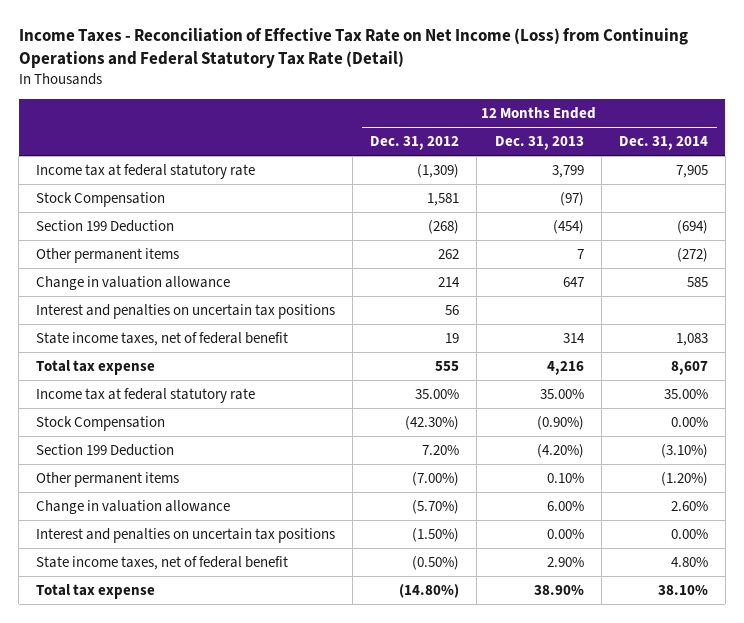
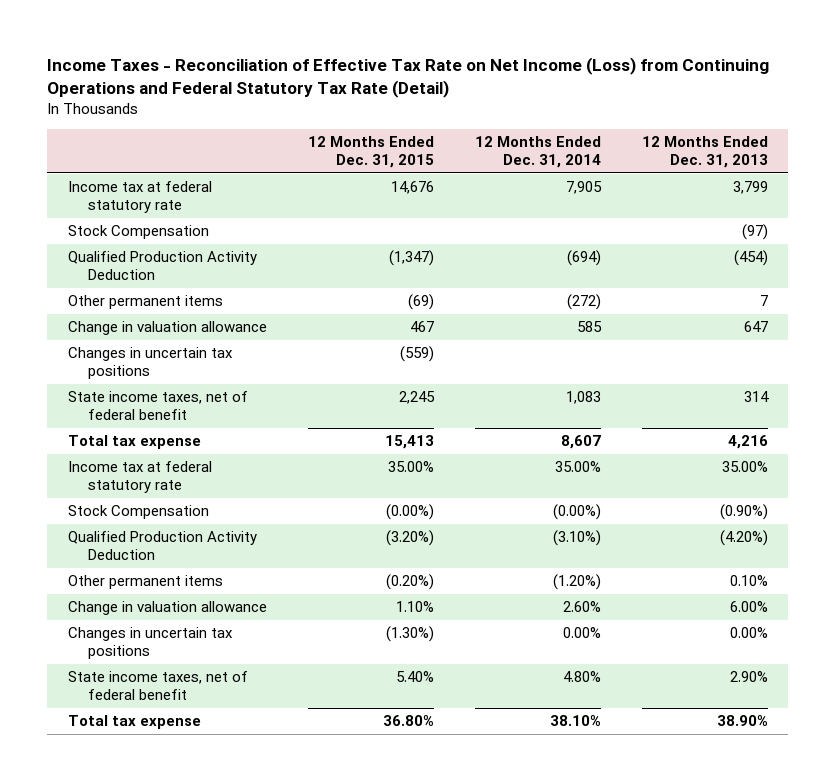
- | 12 Months Ended Dec. 31, 2012 | 12 Months Ended Dec. 31, 2013 | 12 Months Ended Dec. 31, 2014
+ | 12 Months Ended Dec. 31, 2015 | 12 Months Ended Dec. 31, 2014 | 12 Months Ended Dec. 31, 2013
- Section 199 Deduction | (268) | (454) | (694)
+ Qualified Production Activity Deduction | (1,347) | (694) | (454)
- Interest and penalties on uncertain tax positions | 56 | |
+ Changes in uncertain tax positions | (559) | |
- Stock Compensation | (42.30%) | (0.90%) | 0.00%
- Section 199 Deduction | 7.20% | (4.20%) | (3.10%)
+ Stock Compensation | (0.00%) | (0.00%) | (0.90%)
+ Qualified Production Activity Deduction | (3.20%) | (3.10%) | (4.20%)
- Interest and penalties on uncertain tax positions | (1.50%) | 0.00% | 0.00%
+ Changes in uncertain tax positions | (1.30%) | 0.00% | 0.00%

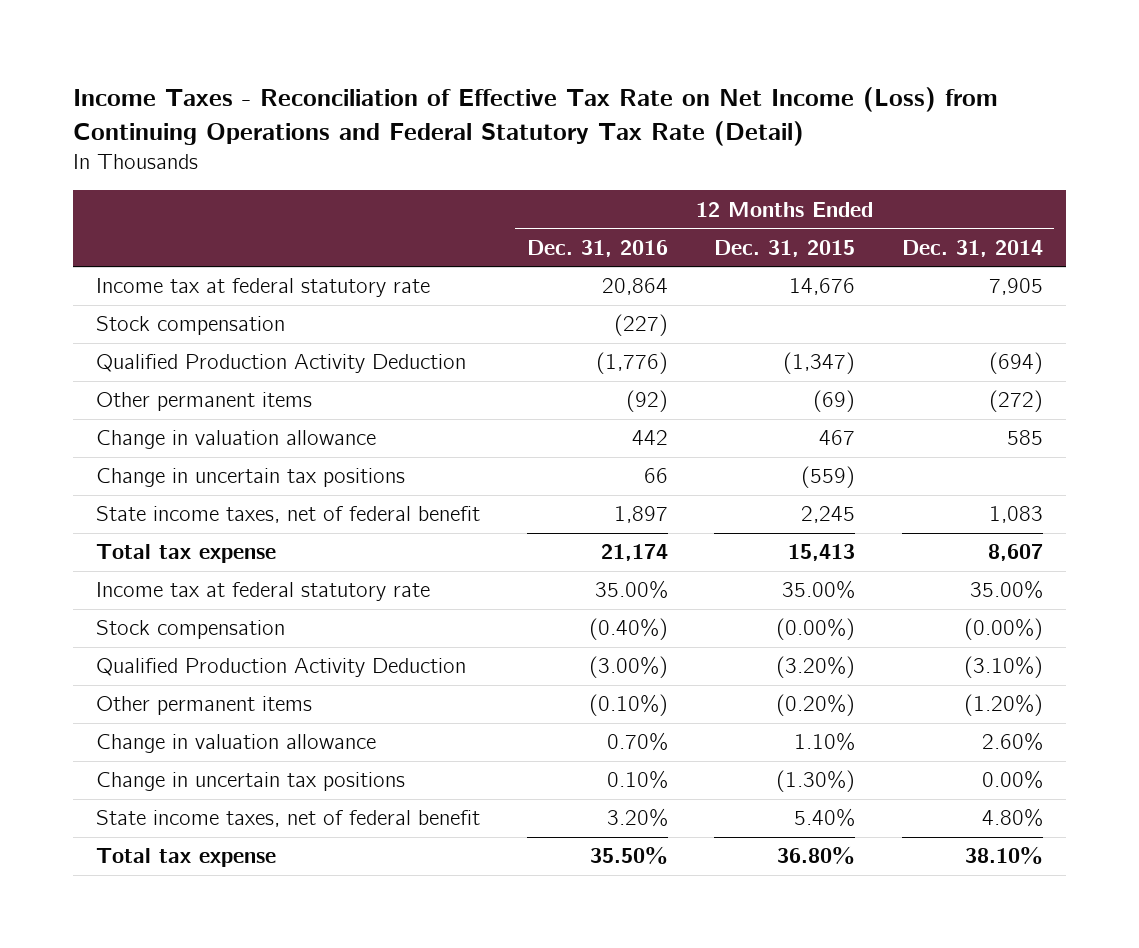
- | 12 Months Ended Dec. 31, 2015 | 12 Months Ended Dec. 31, 2014 | 12 Months Ended Dec. 31, 2013
+ | 12 Months Ended Dec. 31, 2016 | 12 Months Ended Dec. 31, 2015 | 12 Months Ended Dec. 31, 2014
- Stock Compensation | | | (97)
+ Stock compensation | (227) | |
- Changes in uncertain tax positions | (559) | |
+ Change in uncertain tax positions | 66 | (559) |
- Stock Compensation | (0.00%) | (0.00%) | (0.90%)
+ Stock compensation | (0.40%) | (0.00%) | (0.00%)
- Changes in uncertain tax positions | (1.30%) | 0.00% | 0.00%
+ Change in uncertain tax positions | 0.10% | (1.30%) | 0.00%

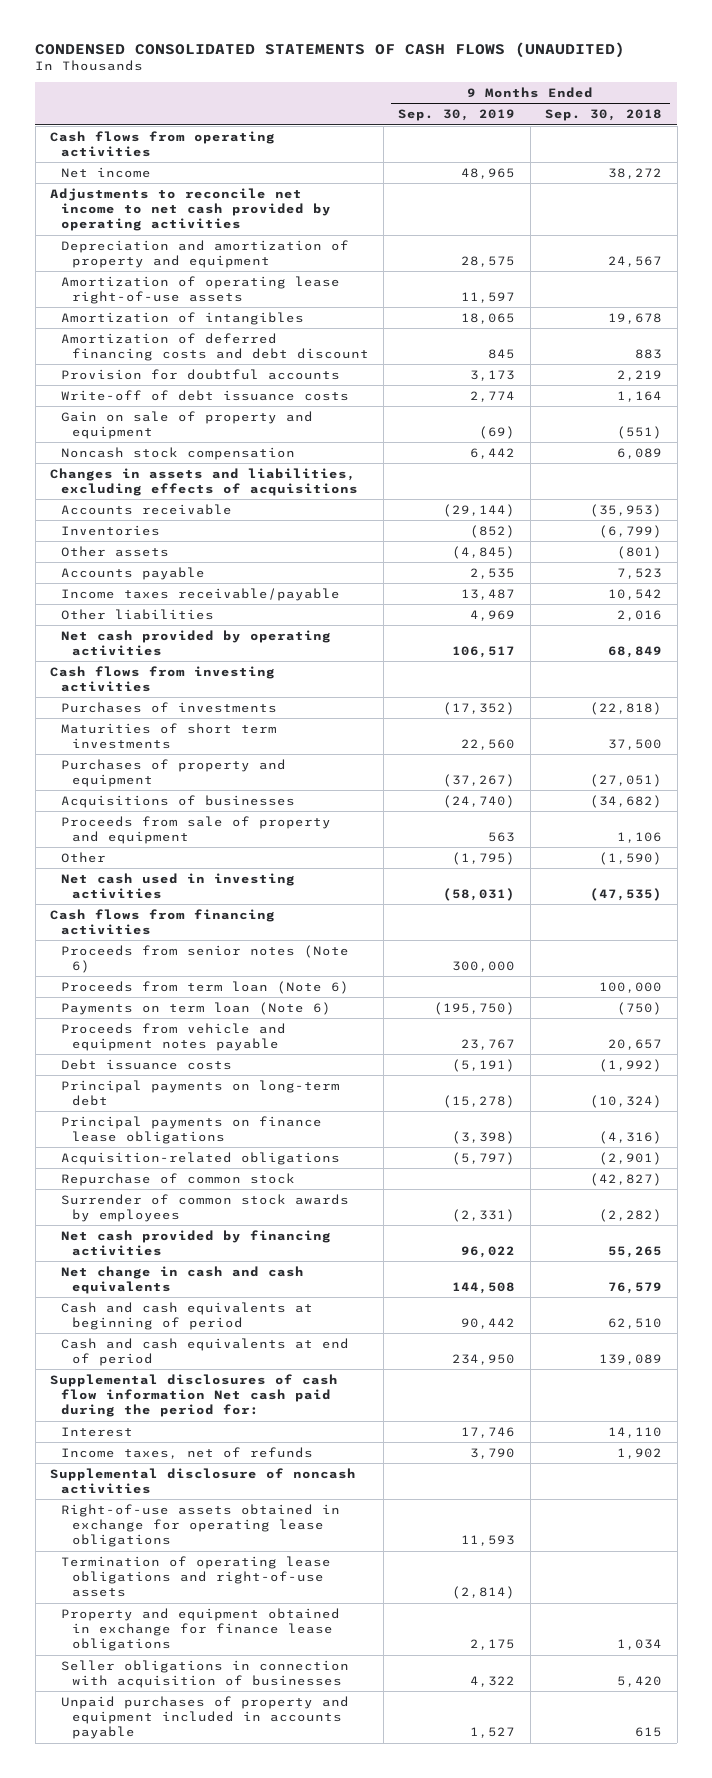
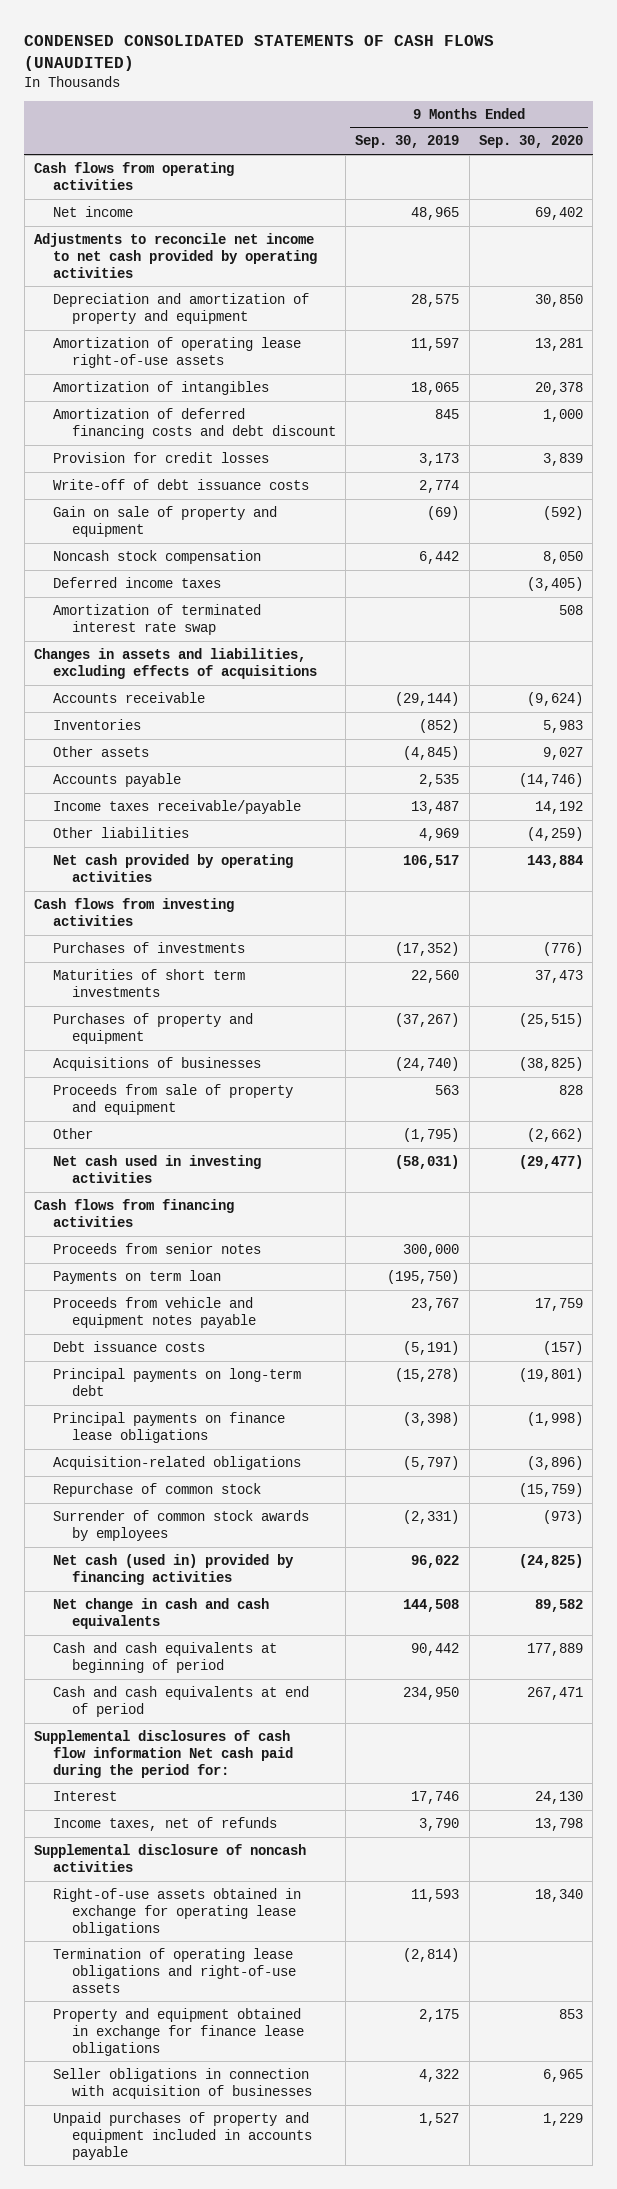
- | 9 Months Ended Sep. 30, 2019 | 9 Months Ended Sep. 30, 2018
+ | 9 Months Ended Sep. 30, 2019 | 9 Months Ended Sep. 30, 2020
- Provision for doubtful accounts | 3,173 | 2,219
+ Provision for credit losses | 3,173 | 3,839
+ Deferred income taxes | | (3,405)
+ Amortization of terminated interest rate swap | | 508
- Proceeds from senior notes (Note 6) | 300,000 |
- Proceeds from term loan (Note 6) | | 100,000
- Payments on term loan (Note 6) | (195,750) | (750)
+ Proceeds from senior notes | 300,000 |
+ Payments on term loan | (195,750) |
- Net cash provided by financing activities | 96,022 | 55,265
+ Net cash (used in) provided by financing activities | 96,022 | (24,825)

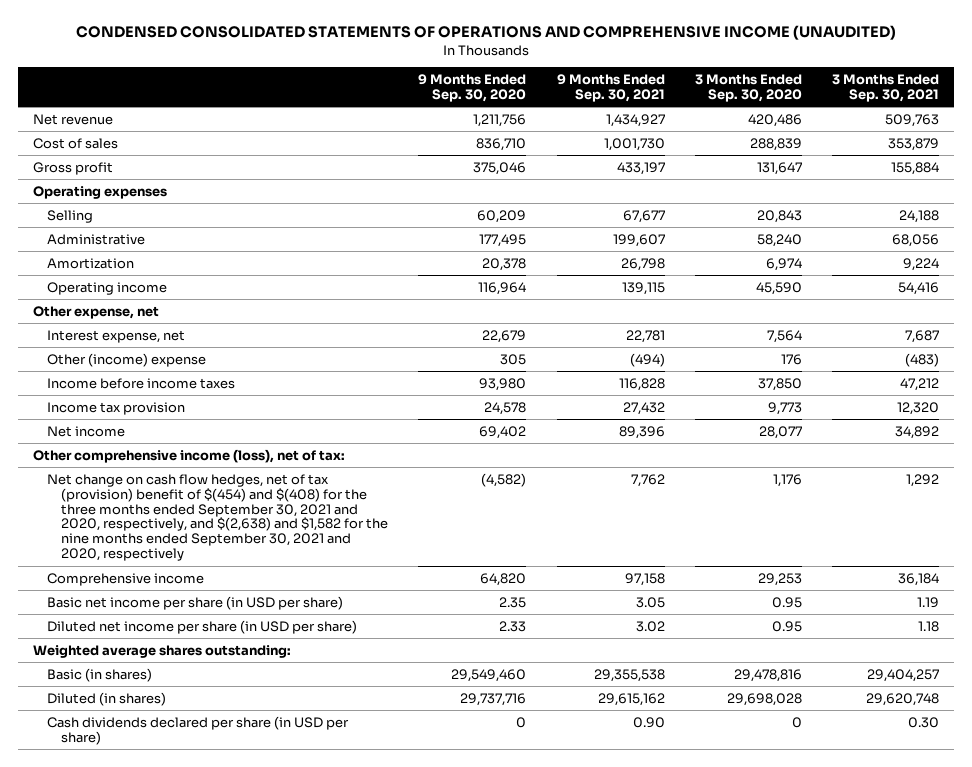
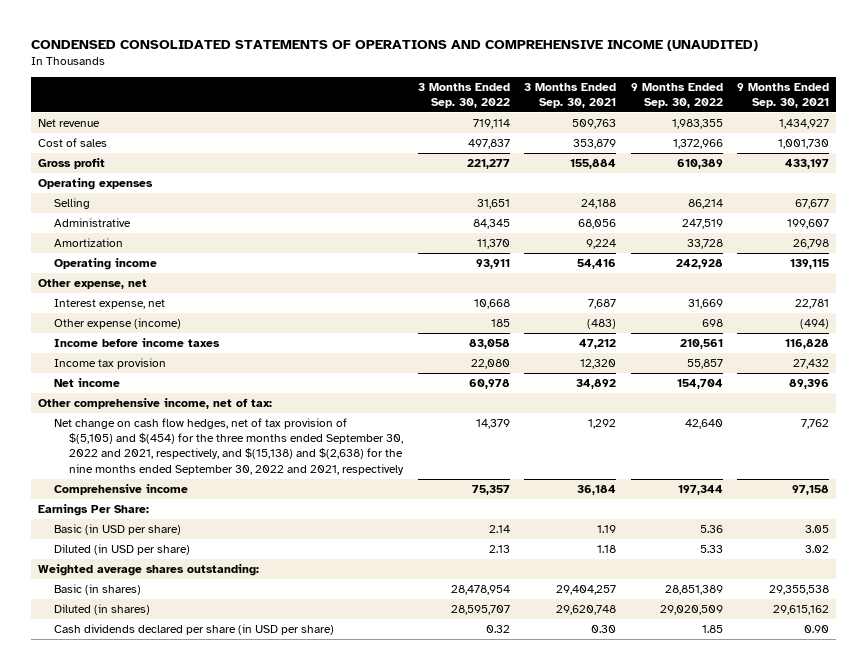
- | 9 Months Ended Sep. 30, 2020 | 9 Months Ended Sep. 30, 2021 | 3 Months Ended Sep. 30, 2020 | 3 Months Ended Sep. 30, 2021
+ | 3 Months Ended Sep. 30, 2022 | 3 Months Ended Sep. 30, 2021 | 9 Months Ended Sep. 30, 2022 | 9 Months Ended Sep. 30, 2021
- Other (income) expense | 305 | (494) | 176 | (483)
+ Other expense (income) | 185 | (483) | 698 | (494)
- Other comprehensive income (loss), net of tax:
- Net change on cash flow hedges, net of tax (provision) benefit of $(454) and $(408) for the three months ended September 30, 2021 and 2020, respectively, and $(2,638) and $1,582 for the nine months ended September 30, 2021 and 2020, respectively | (4,582) | 7,762 | 1,176 | 1,292
+ Other comprehensive income, net of tax:
+ Net change on cash flow hedges, net of tax provision of $(5,105) and $(454) for the three months ended September 30, 2022 and 2021, respectively, and $(15,138) and $(2,638) for the nine months ended September 30, 2022 and 2021, respectively | 14,379 | 1,292 | 42,640 | 7,762
- Basic net income per share (in USD per share) | 2.35 | 3.05 | 0.95 | 1.19
- Diluted net income per share (in USD per share) | 2.33 | 3.02 | 0.95 | 1.18
+ Earnings Per Share:
+ Basic (in USD per share) | 2.14 | 1.19 | 5.36 | 3.05
+ Diluted (in USD per share) | 2.13 | 1.18 | 5.33 | 3.02

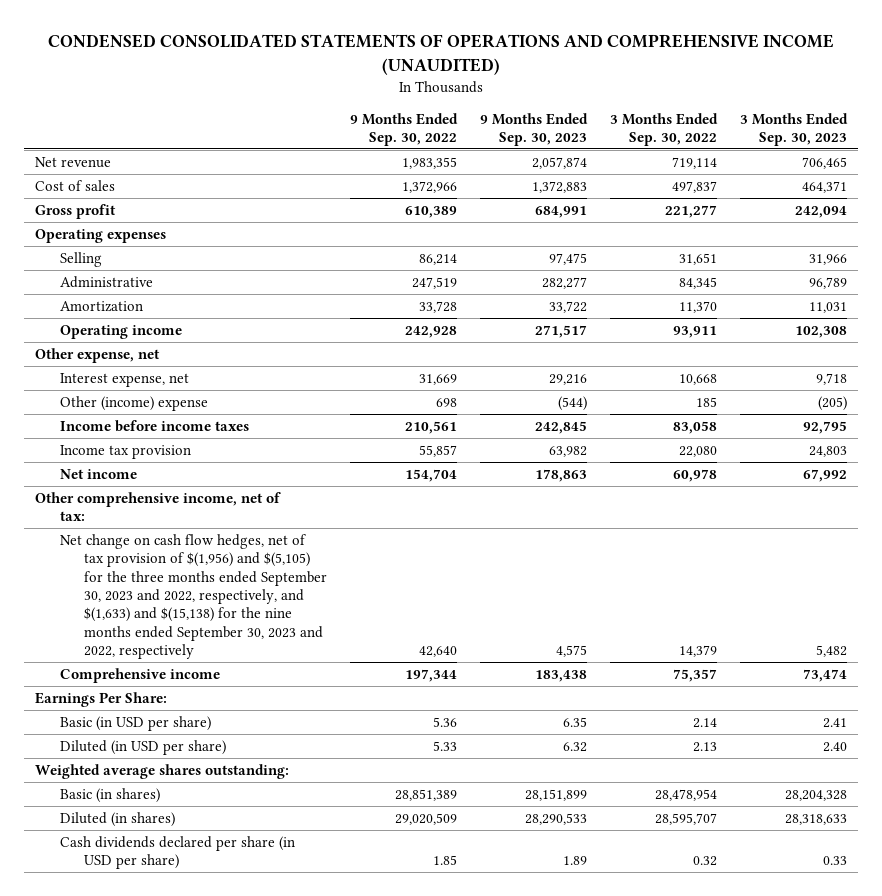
- | 3 Months Ended Sep. 30, 2022 | 3 Months Ended Sep. 30, 2021 | 9 Months Ended Sep. 30, 2022 | 9 Months Ended Sep. 30, 2021
+ | 9 Months Ended Sep. 30, 2022 | 9 Months Ended Sep. 30, 2023 | 3 Months Ended Sep. 30, 2022 | 3 Months Ended Sep. 30, 2023
- Other expense (income) | 185 | (483) | 698 | (494)
+ Other (income) expense | 698 | (544) | 185 | (205)
- Net change on cash flow hedges, net of tax provision of $(5,105) and $(454) for the three months ended September 30, 2022 and 2021, respectively, and $(15,138) and $(2,638) for the nine months ended September 30, 2022 and 2021, respectively | 14,379 | 1,292 | 42,640 | 7,762
+ Net change on cash flow hedges, net of tax provision of $(1,956) and $(5,105) for the three months ended September 30, 2023 and 2022, respectively, and $(1,633) and $(15,138) for the nine months ended September 30, 2023 and 2022, respectively | 42,640 | 4,575 | 14,379 | 5,482

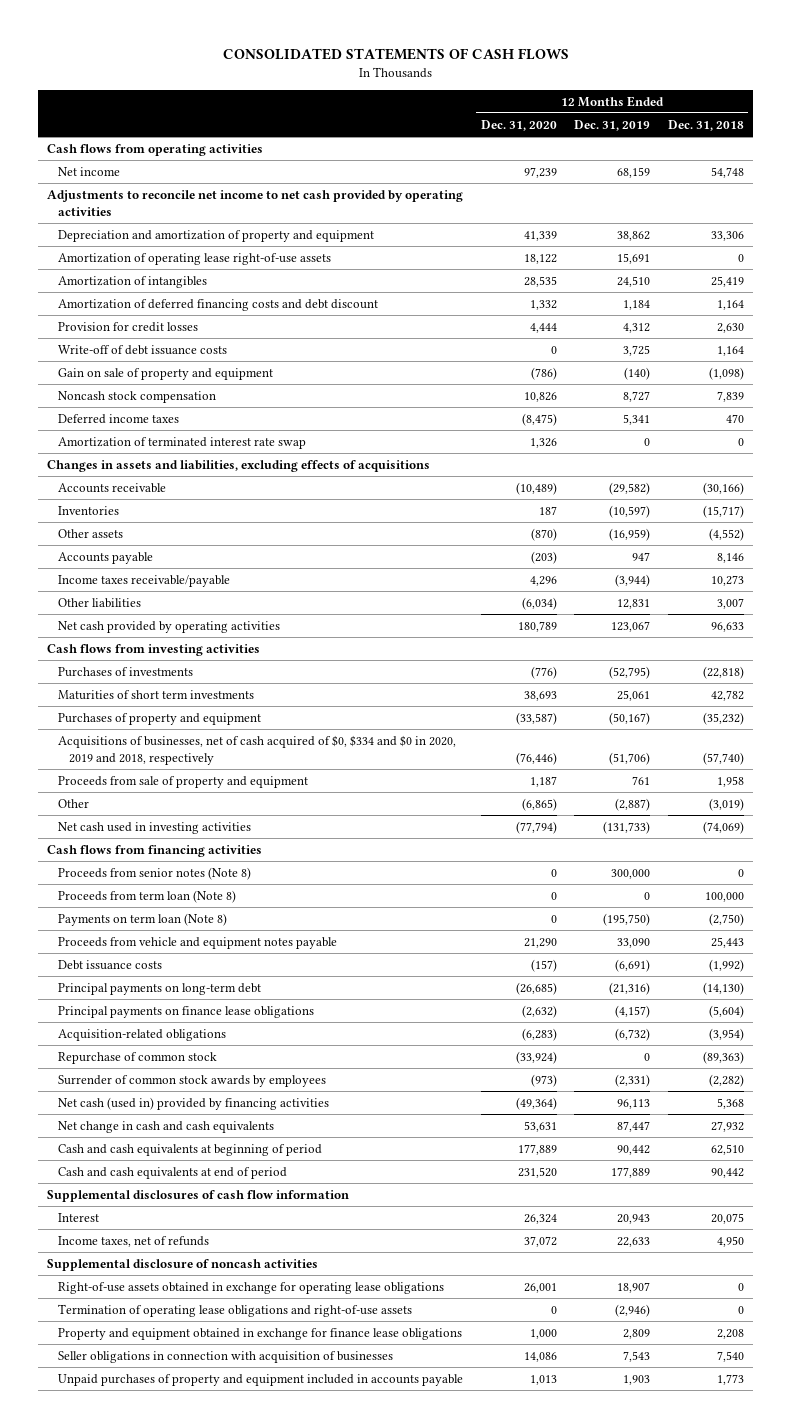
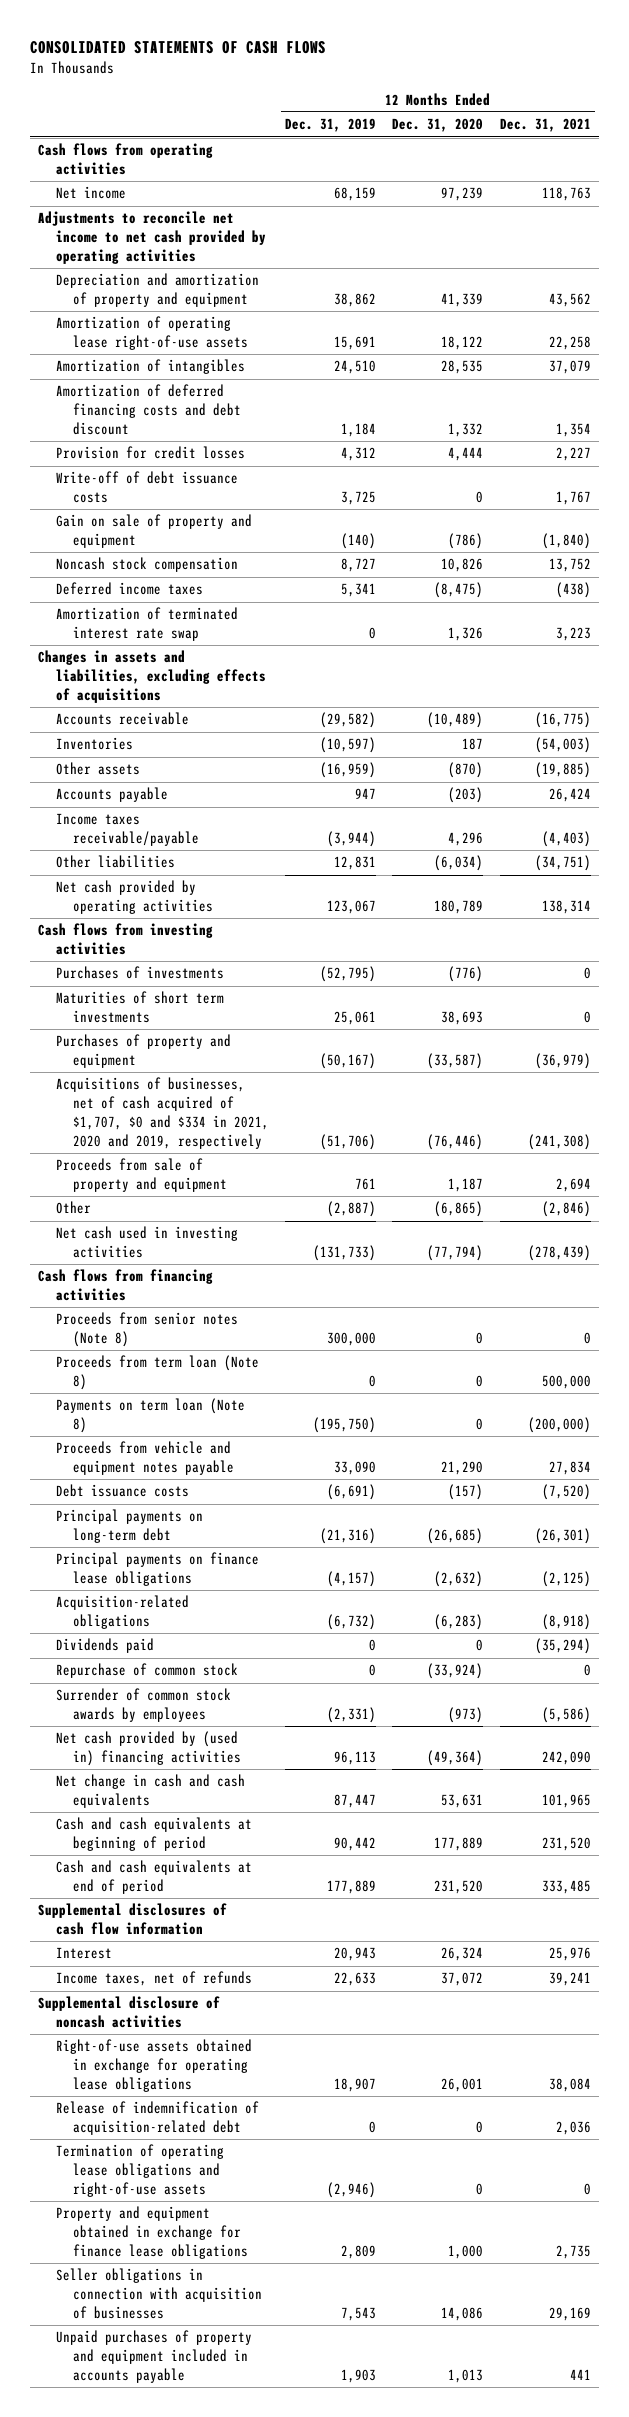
- | 12 Months Ended Dec. 31, 2020 | 12 Months Ended Dec. 31, 2019 | 12 Months Ended Dec. 31, 2018
+ | 12 Months Ended Dec. 31, 2019 | 12 Months Ended Dec. 31, 2020 | 12 Months Ended Dec. 31, 2021
- Acquisitions of businesses, net of cash acquired of $0, $334 and $0 in 2020, 2019 and 2018, respectively | (76,446) | (51,706) | (57,740)
+ Acquisitions of businesses, net of cash acquired of $1,707, $0 and $334 in 2021, 2020 and 2019, respectively | (51,706) | (76,446) | (241,308)
+ Dividends paid | 0 | 0 | (35,294)
- Net cash (used in) provided by financing activities | (49,364) | 96,113 | 5,368
+ Net cash provided by (used in) financing activities | 96,113 | (49,364) | 242,090
+ Release of indemnification of acquisition-related debt | 0 | 0 | 2,036

